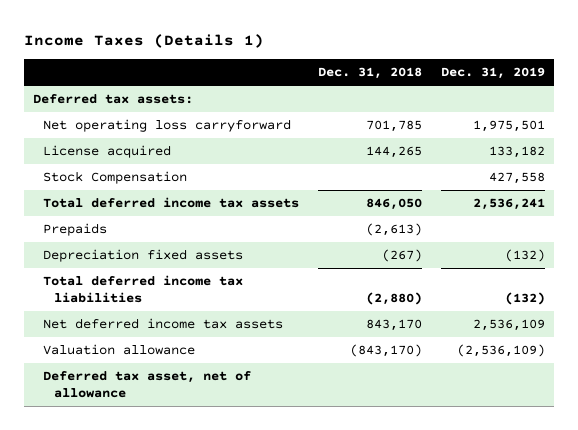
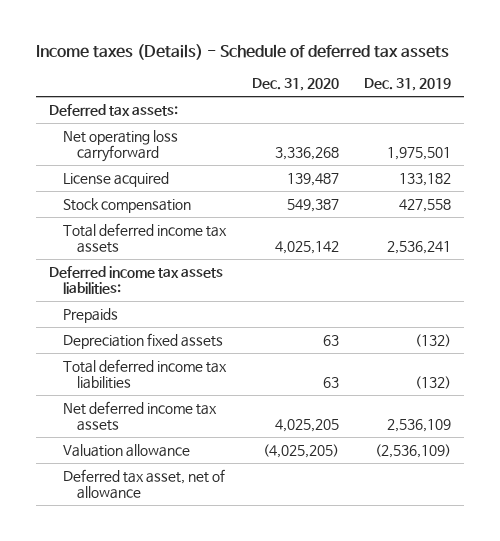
- Income Taxes (Details 1)
+ Income taxes (Details) - Schedule of deferred tax assets
- | Dec. 31, 2018 | Dec. 31, 2019
+ | Dec. 31, 2020 | Dec. 31, 2019
- Stock Compensation | | 427,558
+ Stock compensation | 549,387 | 427,558
+ Deferred income tax assets liabilities:

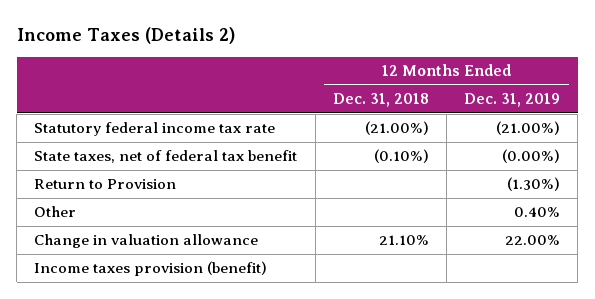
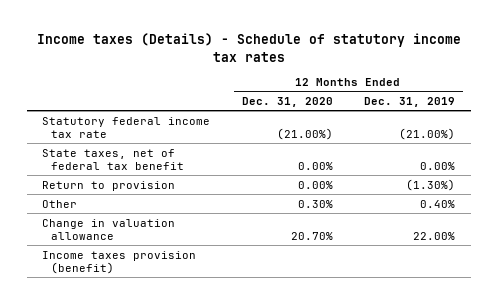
- Income Taxes (Details 2)
+ Income taxes (Details) - Schedule of statutory income tax rates
- | 12 Months Ended Dec. 31, 2018 | 12 Months Ended Dec. 31, 2019
+ | 12 Months Ended Dec. 31, 2020 | 12 Months Ended Dec. 31, 2019
- State taxes, net of federal tax benefit | (0.10%) | (0.00%)
- Return to Provision | | (1.30%)
+ State taxes, net of federal tax benefit | 0.00% | 0.00%
+ Return to provision | 0.00% | (1.30%)

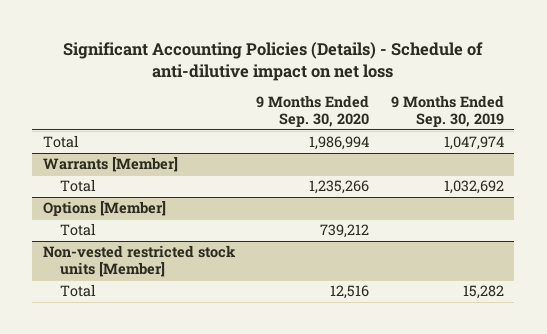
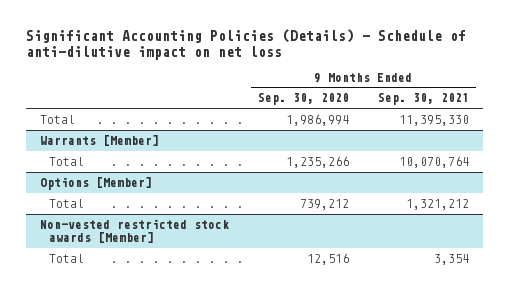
- | 9 Months Ended Sep. 30, 2020 | 9 Months Ended Sep. 30, 2019
+ | 9 Months Ended Sep. 30, 2020 | 9 Months Ended Sep. 30, 2021
- Non-vested restricted stock units [Member]
+ Non-vested restricted stock awards [Member]

